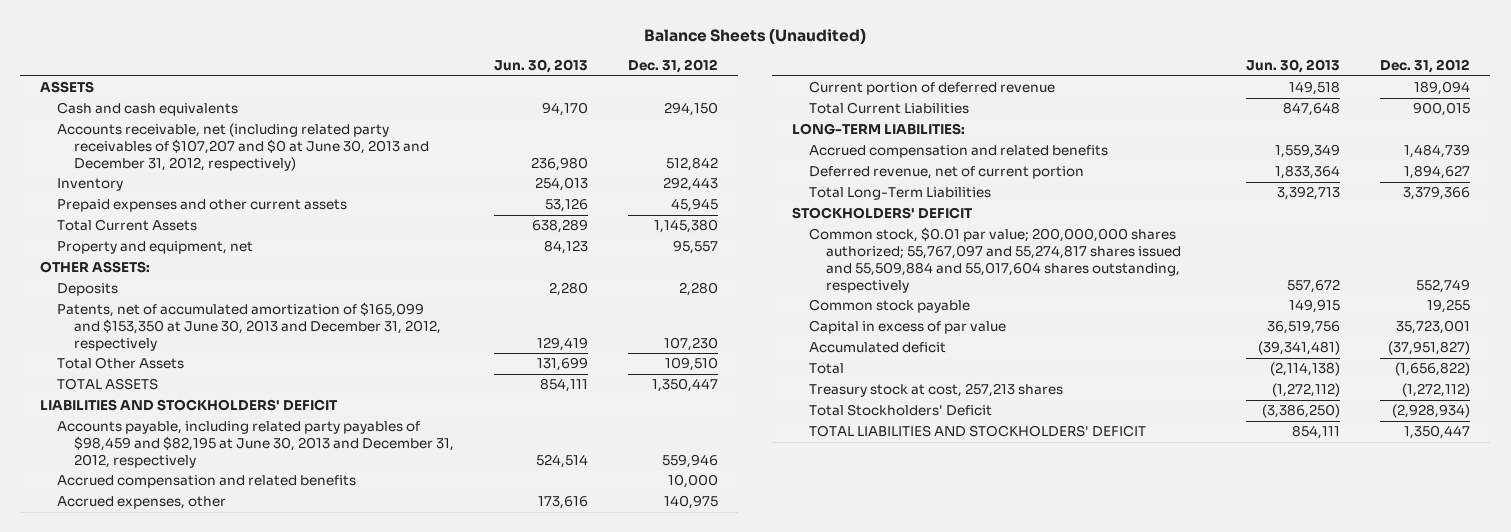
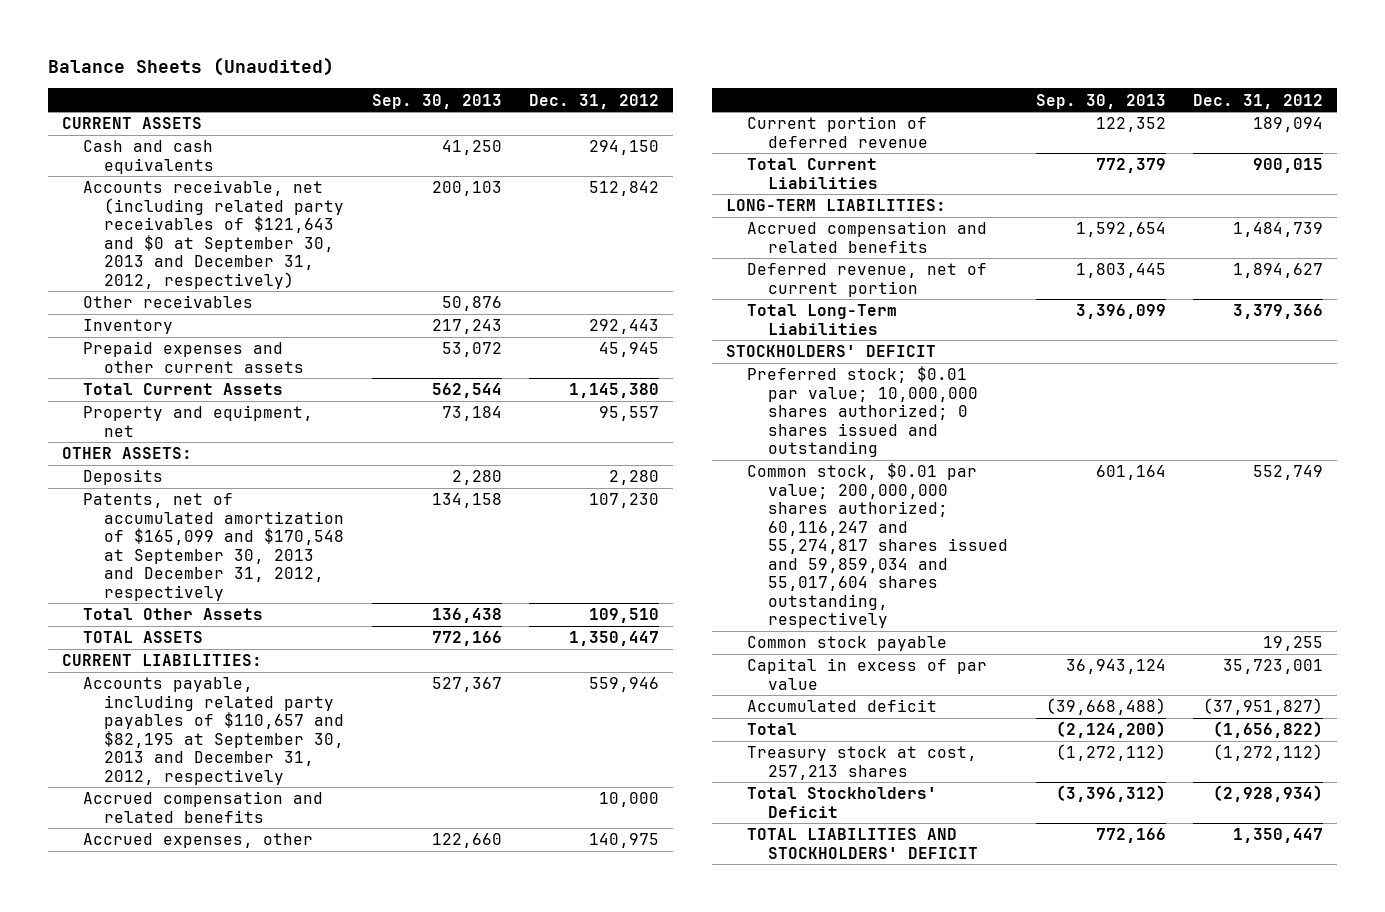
- | Jun. 30, 2013 | Dec. 31, 2012
+ | Sep. 30, 2013 | Dec. 31, 2012
- ASSETS
+ CURRENT ASSETS
- Accounts receivable, net (including related party receivables of $107,207 and $0 at June 30, 2013 and December 31, 2012, respectively) | 236,980 | 512,842
+ Accounts receivable, net (including related party receivables of $121,643 and $0 at September 30, 2013 and December 31, 2012, respectively) | 200,103 | 512,842
+ Other receivables | 50,876 |
- Patents, net of accumulated amortization of $165,099 and $153,350 at June 30, 2013 and December 31, 2012, respectively | 129,419 | 107,230
+ Patents, net of accumulated amortization of $165,099 and $170,548 at September 30, 2013 and December 31, 2012, respectively | 134,158 | 107,230
- LIABILITIES AND STOCKHOLDERS' DEFICIT
- Accounts payable, including related party payables of $98,459 and $82,195 at June 30, 2013 and December 31, 2012, respectively | 524,514 | 559,946
+ CURRENT LIABILITIES:
+ Accounts payable, including related party payables of $110,657 and $82,195 at September 30, 2013 and December 31, 2012, respectively | 527,367 | 559,946
- Common stock, $0.01 par value; 200,000,000 shares authorized; 55,767,097 and 55,274,817 shares issued and 55,509,884 and 55,017,604 shares outstanding, respectively | 557,672 | 552,749
+ Preferred stock; $0.01 par value; 10,000,000 shares authorized; 0 shares issued and outstanding
+ Common stock, $0.01 par value; 200,000,000 shares authorized; 60,116,247 and 55,274,817 shares issued and 59,859,034 and 55,017,604 shares outstanding, respectively | 601,164 | 552,749

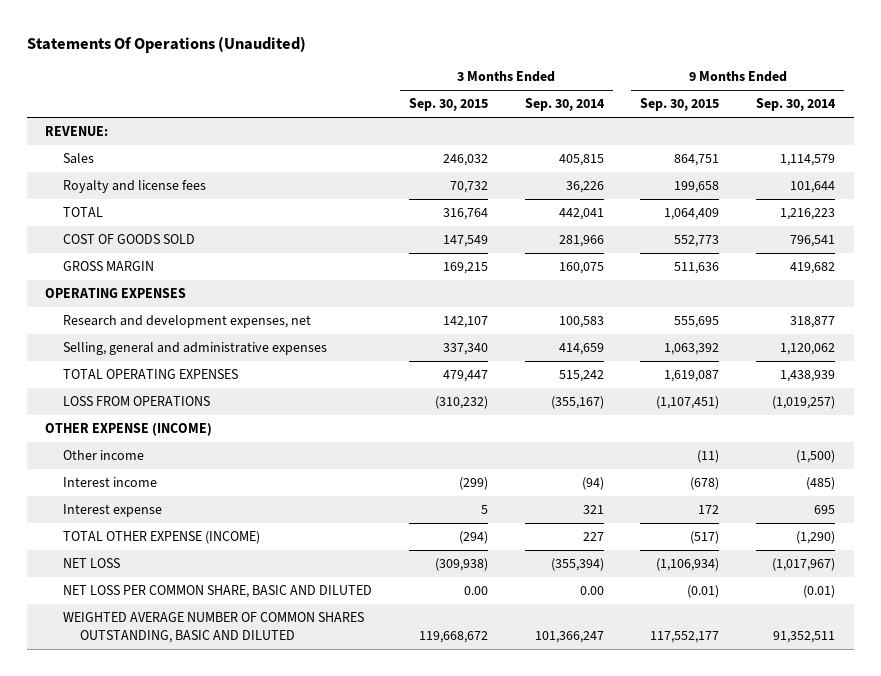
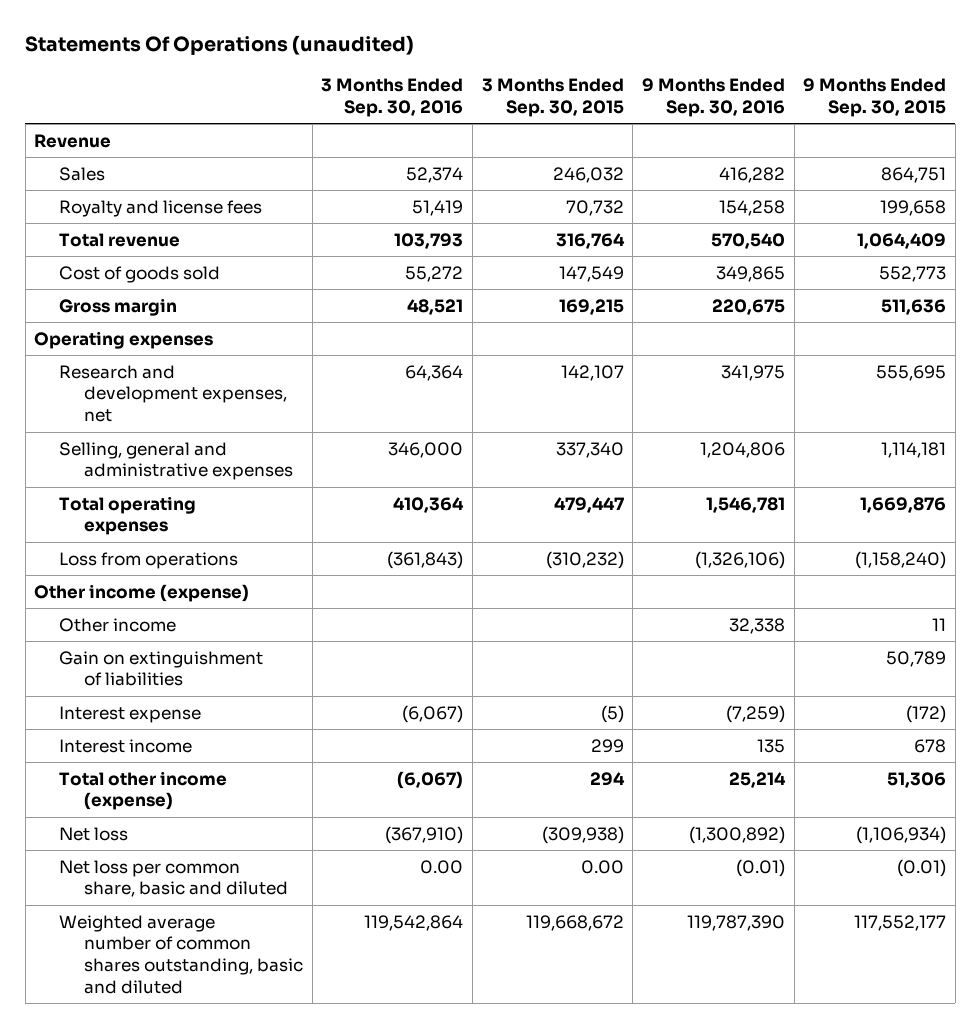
- Statements Of Operations (Unaudited)
+ Statements Of Operations (unaudited)
- | 3 Months Ended Sep. 30, 2015 | 3 Months Ended Sep. 30, 2014 | 9 Months Ended Sep. 30, 2015 | 9 Months Ended Sep. 30, 2014
+ | 3 Months Ended Sep. 30, 2016 | 3 Months Ended Sep. 30, 2015 | 9 Months Ended Sep. 30, 2016 | 9 Months Ended Sep. 30, 2015
- REVENUE:
+ Revenue
- TOTAL | 316,764 | 442,041 | 1,064,409 | 1,216,223
- COST OF GOODS SOLD | 147,549 | 281,966 | 552,773 | 796,541
- GROSS MARGIN | 169,215 | 160,075 | 511,636 | 419,682
- OPERATING EXPENSES
+ Total revenue | 103,793 | 316,764 | 570,540 | 1,064,409
+ Cost of goods sold | 55,272 | 147,549 | 349,865 | 552,773
+ Gross margin | 48,521 | 169,215 | 220,675 | 511,636
+ Operating expenses
- Selling, general and administrative expenses | 337,340 | 414,659 | 1,063,392 | 1,120,062
- TOTAL OPERATING EXPENSES | 479,447 | 515,242 | 1,619,087 | 1,438,939
- LOSS FROM OPERATIONS | (310,232) | (355,167) | (1,107,451) | (1,019,257)
- OTHER EXPENSE (INCOME)
- Other income | | | (11) | (1,500)
- Interest income | (299) | (94) | (678) | (485)
- Interest expense | 5 | 321 | 172 | 695
- TOTAL OTHER EXPENSE (INCOME) | (294) | 227 | (517) | (1,290)
- NET LOSS | (309,938) | (355,394) | (1,106,934) | (1,017,967)
- NET LOSS PER COMMON SHARE, BASIC AND DILUTED | 0.00 | 0.00 | (0.01) | (0.01)
- WEIGHTED AVERAGE NUMBER OF COMMON SHARES OUTSTANDING, BASIC AND DILUTED | 119,668,672 | 101,366,247 | 117,552,177 | 91,352,511
+ Selling, general and administrative expenses | 346,000 | 337,340 | 1,204,806 | 1,114,181
+ Total operating expenses | 410,364 | 479,447 | 1,546,781 | 1,669,876
+ Loss from operations | (361,843) | (310,232) | (1,326,106) | (1,158,240)
+ Other income (expense)
+ Other income | | | 32,338 | 11
+ Gain on extinguishment of liabilities | | | | 50,789
+ Interest expense | (6,067) | (5) | (7,259) | (172)
+ Interest income | | 299 | 135 | 678
+ Total other income (expense) | (6,067) | 294 | 25,214 | 51,306
+ Net loss | (367,910) | (309,938) | (1,300,892) | (1,106,934)
+ Net loss per common share, basic and diluted | 0.00 | 0.00 | (0.01) | (0.01)
+ Weighted average number of common shares outstanding, basic and diluted | 119,542,864 | 119,668,672 | 119,787,390 | 117,552,177

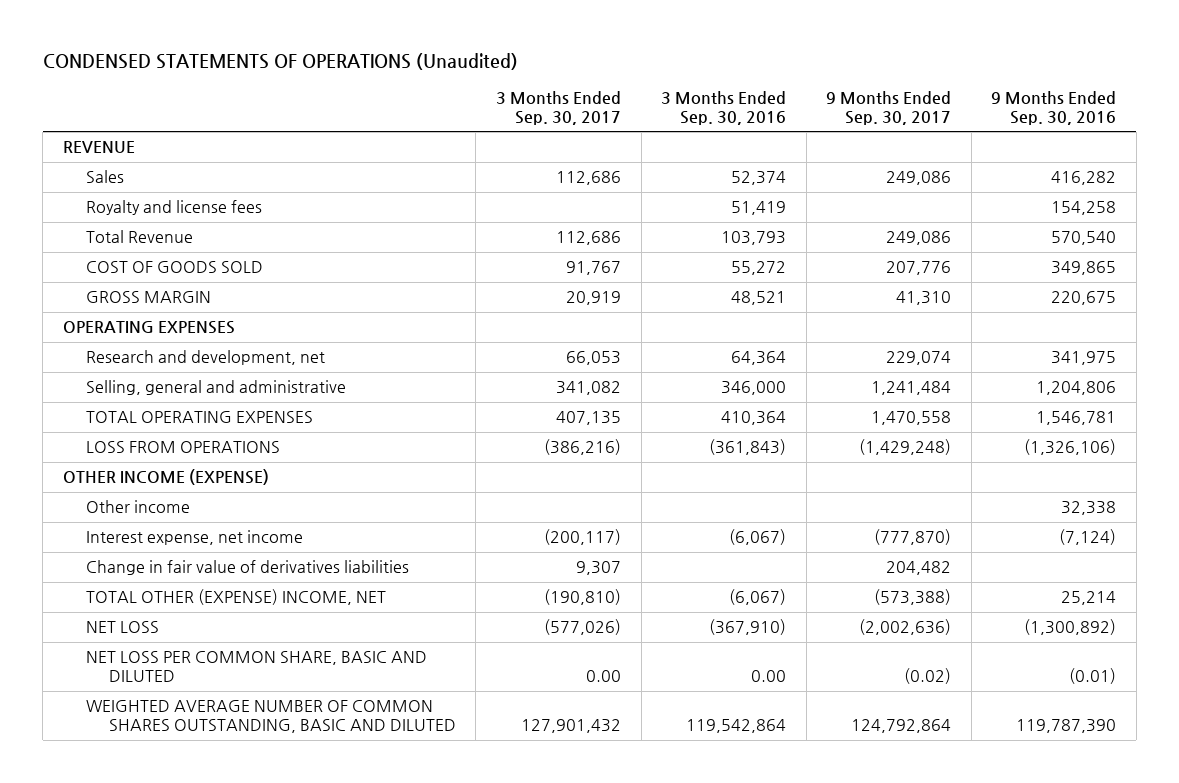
- Statements Of Operations (unaudited)
+ CONDENSED STATEMENTS OF OPERATIONS (Unaudited)
- | 3 Months Ended Sep. 30, 2016 | 3 Months Ended Sep. 30, 2015 | 9 Months Ended Sep. 30, 2016 | 9 Months Ended Sep. 30, 2015
+ | 3 Months Ended Sep. 30, 2017 | 3 Months Ended Sep. 30, 2016 | 9 Months Ended Sep. 30, 2017 | 9 Months Ended Sep. 30, 2016
- Revenue
+ REVENUE
- Total revenue | 103,793 | 316,764 | 570,540 | 1,064,409
- Cost of goods sold | 55,272 | 147,549 | 349,865 | 552,773
- Gross margin | 48,521 | 169,215 | 220,675 | 511,636
- Operating expenses
- Research and development expenses, net | 64,364 | 142,107 | 341,975 | 555,695
- Selling, general and administrative expenses | 346,000 | 337,340 | 1,204,806 | 1,114,181
- Total operating expenses | 410,364 | 479,447 | 1,546,781 | 1,669,876
- Loss from operations | (361,843) | (310,232) | (1,326,106) | (1,158,240)
- Other income (expense)
+ Total Revenue | 112,686 | 103,793 | 249,086 | 570,540
+ COST OF GOODS SOLD | 91,767 | 55,272 | 207,776 | 349,865
+ GROSS MARGIN | 20,919 | 48,521 | 41,310 | 220,675
+ OPERATING EXPENSES
+ Research and development, net | 66,053 | 64,364 | 229,074 | 341,975
+ Selling, general and administrative | 341,082 | 346,000 | 1,241,484 | 1,204,806
+ TOTAL OPERATING EXPENSES | 407,135 | 410,364 | 1,470,558 | 1,546,781
+ LOSS FROM OPERATIONS | (386,216) | (361,843) | (1,429,248) | (1,326,106)
+ OTHER INCOME (EXPENSE)
- Gain on extinguishment of liabilities | | | | 50,789
- Interest expense | (6,067) | (5) | (7,259) | (172)
- Interest income | | 299 | 135 | 678
- Total other income (expense) | (6,067) | 294 | 25,214 | 51,306
- Net loss | (367,910) | (309,938) | (1,300,892) | (1,106,934)
- Net loss per common share, basic and diluted | 0.00 | 0.00 | (0.01) | (0.01)
- Weighted average number of common shares outstanding, basic and diluted | 119,542,864 | 119,668,672 | 119,787,390 | 117,552,177
+ Interest expense, net income | (200,117) | (6,067) | (777,870) | (7,124)
+ Change in fair value of derivatives liabilities | 9,307 | | 204,482 |
+ TOTAL OTHER (EXPENSE) INCOME, NET | (190,810) | (6,067) | (573,388) | 25,214
+ NET LOSS | (577,026) | (367,910) | (2,002,636) | (1,300,892)
+ NET LOSS PER COMMON SHARE, BASIC AND DILUTED | 0.00 | 0.00 | (0.02) | (0.01)
+ WEIGHTED AVERAGE NUMBER OF COMMON SHARES OUTSTANDING, BASIC AND DILUTED | 127,901,432 | 119,542,864 | 124,792,864 | 119,787,390

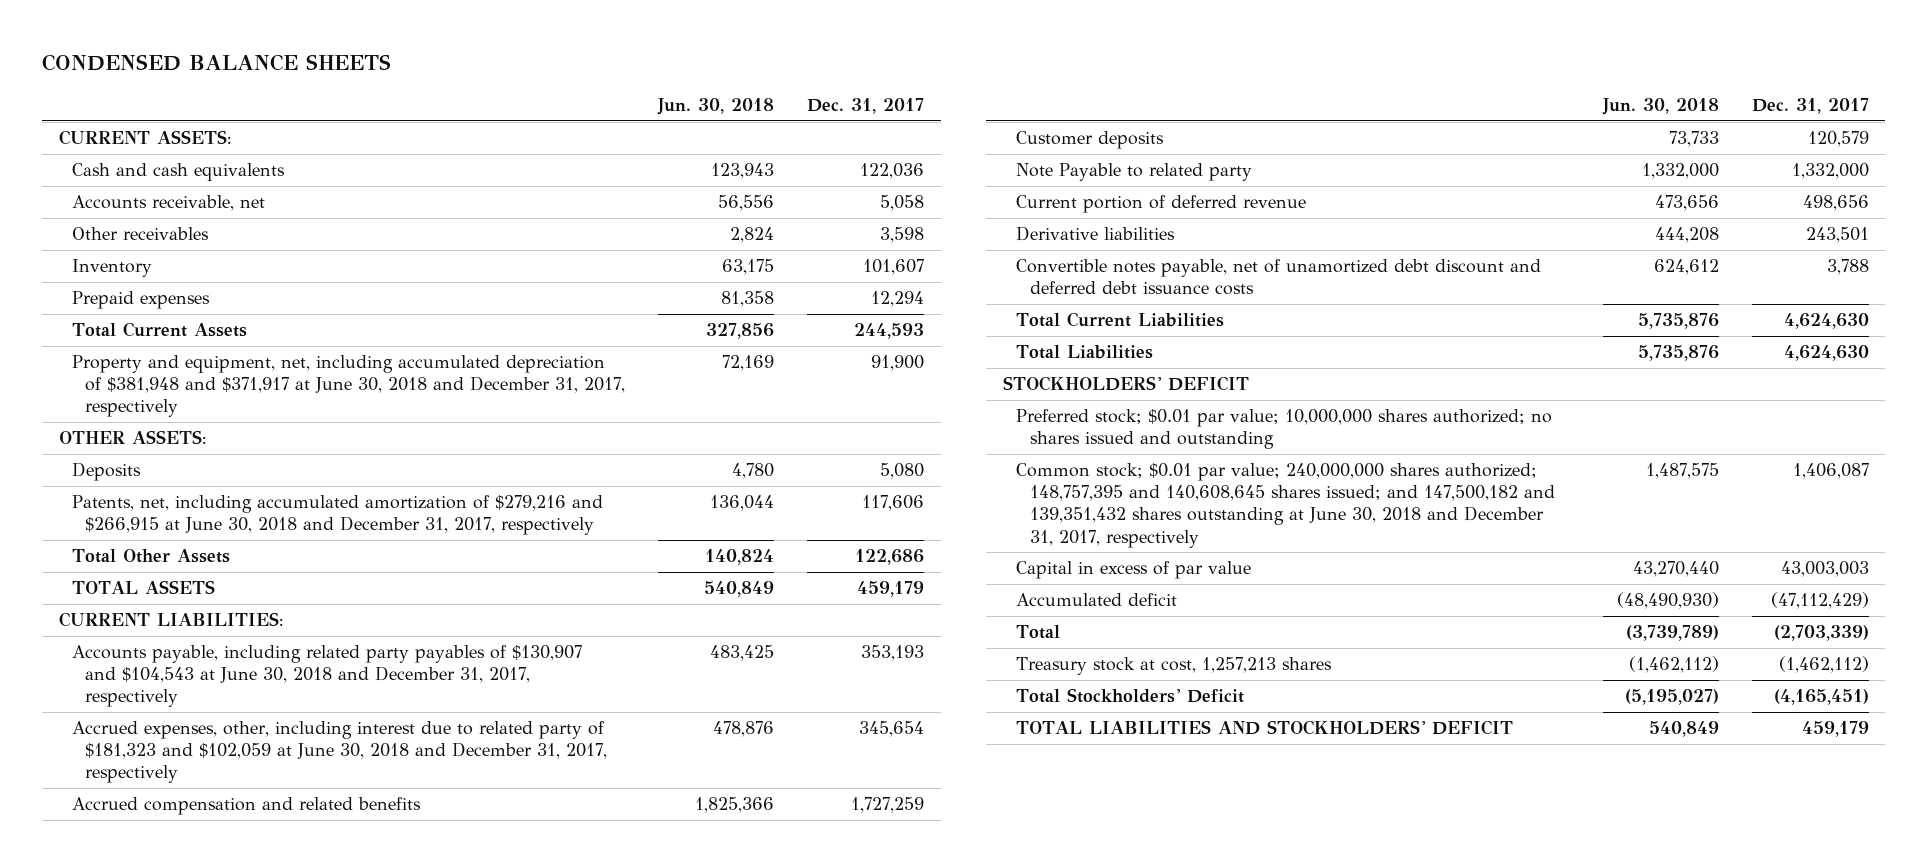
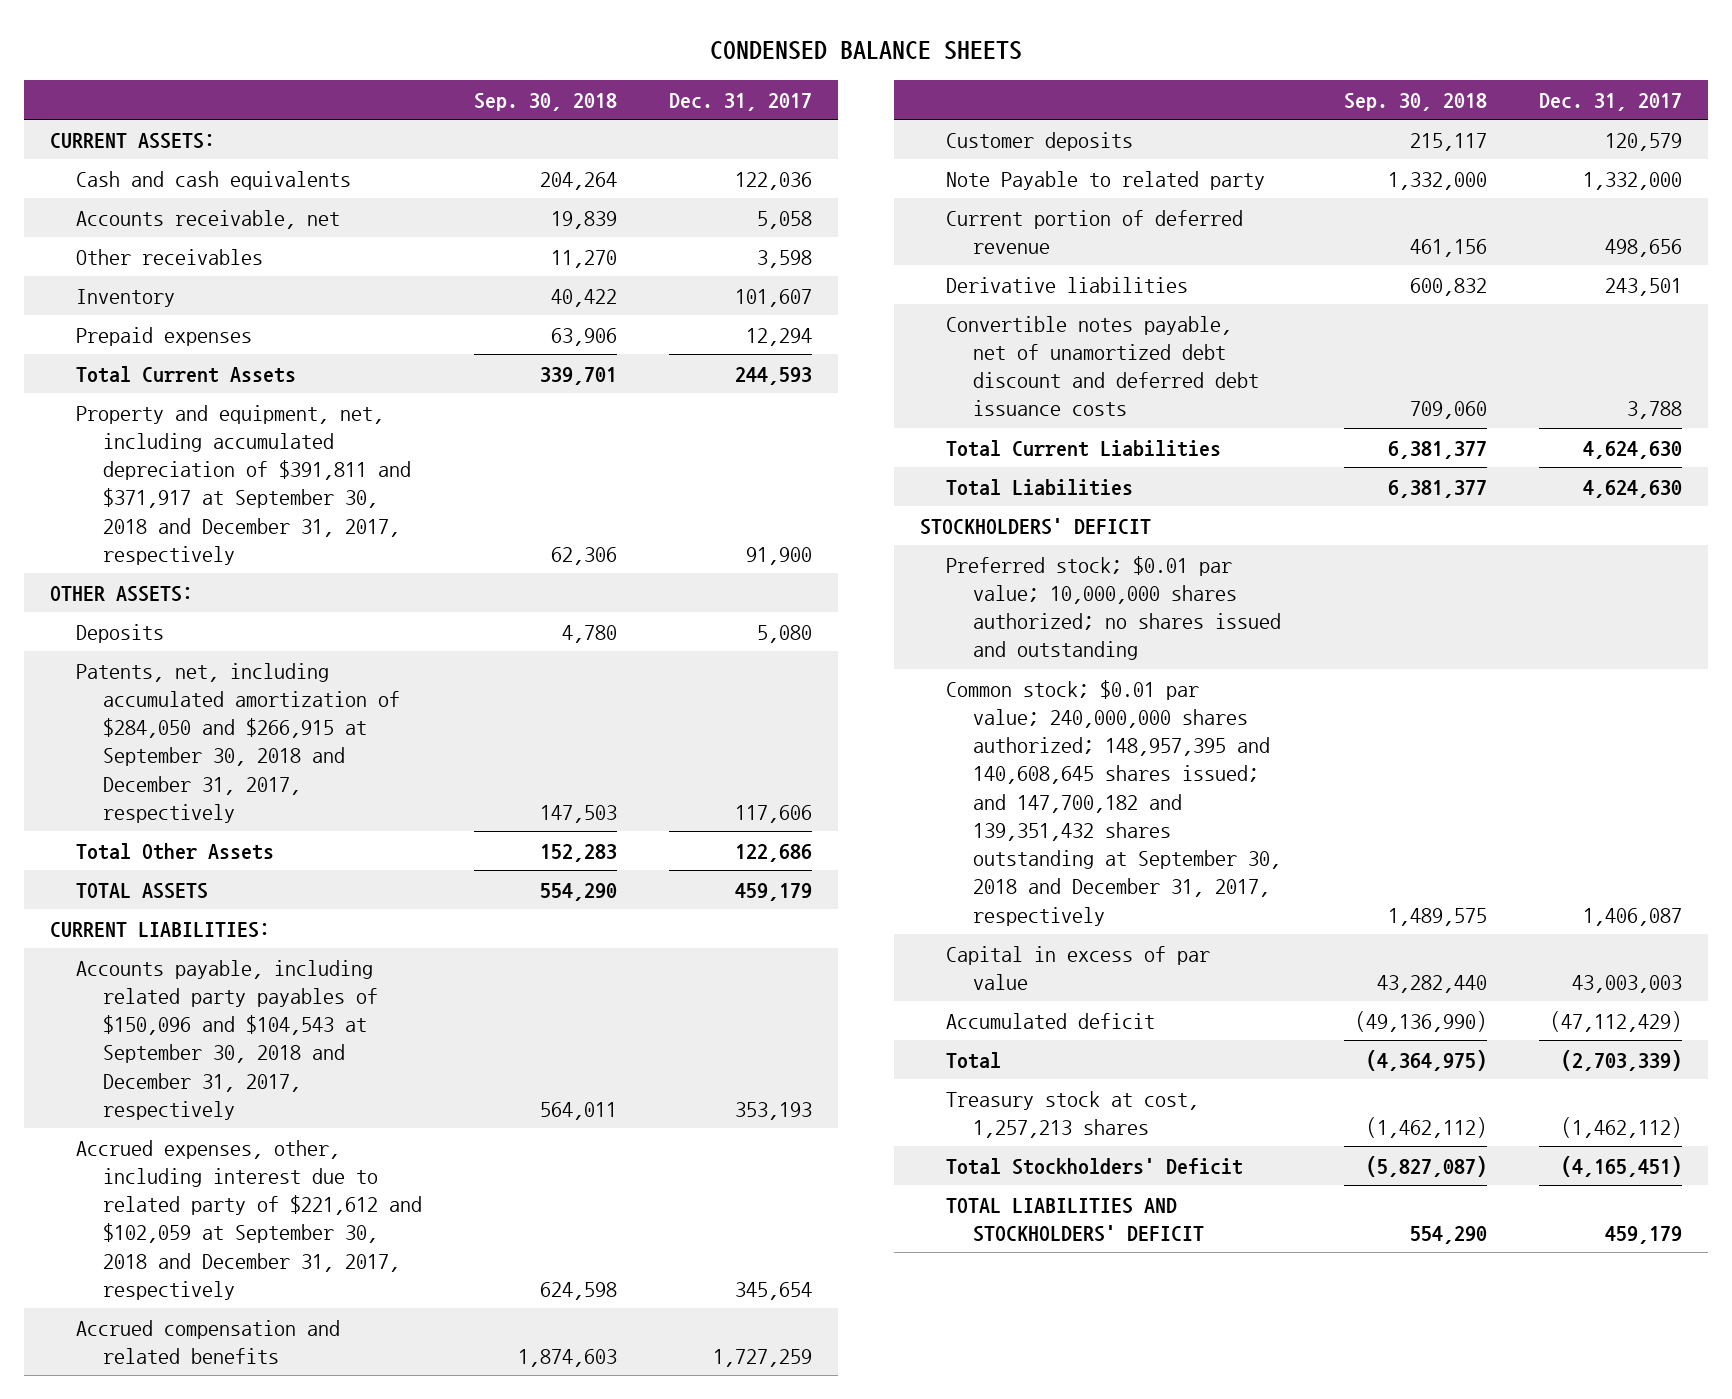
- | Jun. 30, 2018 | Dec. 31, 2017
+ | Sep. 30, 2018 | Dec. 31, 2017
- Property and equipment, net, including accumulated depreciation of $381,948 and $371,917 at June 30, 2018 and December 31, 2017, respectively | 72,169 | 91,900
+ Property and equipment, net, including accumulated depreciation of $391,811 and $371,917 at September 30, 2018 and December 31, 2017, respectively | 62,306 | 91,900
- Patents, net, including accumulated amortization of $279,216 and $266,915 at June 30, 2018 and December 31, 2017, respectively | 136,044 | 117,606
+ Patents, net, including accumulated amortization of $284,050 and $266,915 at September 30, 2018 and December 31, 2017, respectively | 147,503 | 117,606
- Accounts payable, including related party payables of $130,907 and $104,543 at June 30, 2018 and December 31, 2017, respectively | 483,425 | 353,193
- Accrued expenses, other, including interest due to related party of $181,323 and $102,059 at June 30, 2018 and December 31, 2017, respectively | 478,876 | 345,654
+ Accounts payable, including related party payables of $150,096 and $104,543 at September 30, 2018 and December 31, 2017, respectively | 564,011 | 353,193
+ Accrued expenses, other, including interest due to related party of $221,612 and $102,059 at September 30, 2018 and December 31, 2017, respectively | 624,598 | 345,654
- Common stock; $0.01 par value; 240,000,000 shares authorized; 148,757,395 and 140,608,645 shares issued; and 147,500,182 and 139,351,432 shares outstanding at June 30, 2018 and December 31, 2017, respectively | 1,487,575 | 1,406,087
+ Common stock; $0.01 par value; 240,000,000 shares authorized; 148,957,395 and 140,608,645 shares issued; and 147,700,182 and 139,351,432 shares outstanding at September 30, 2018 and December 31, 2017, respectively | 1,489,575 | 1,406,087

